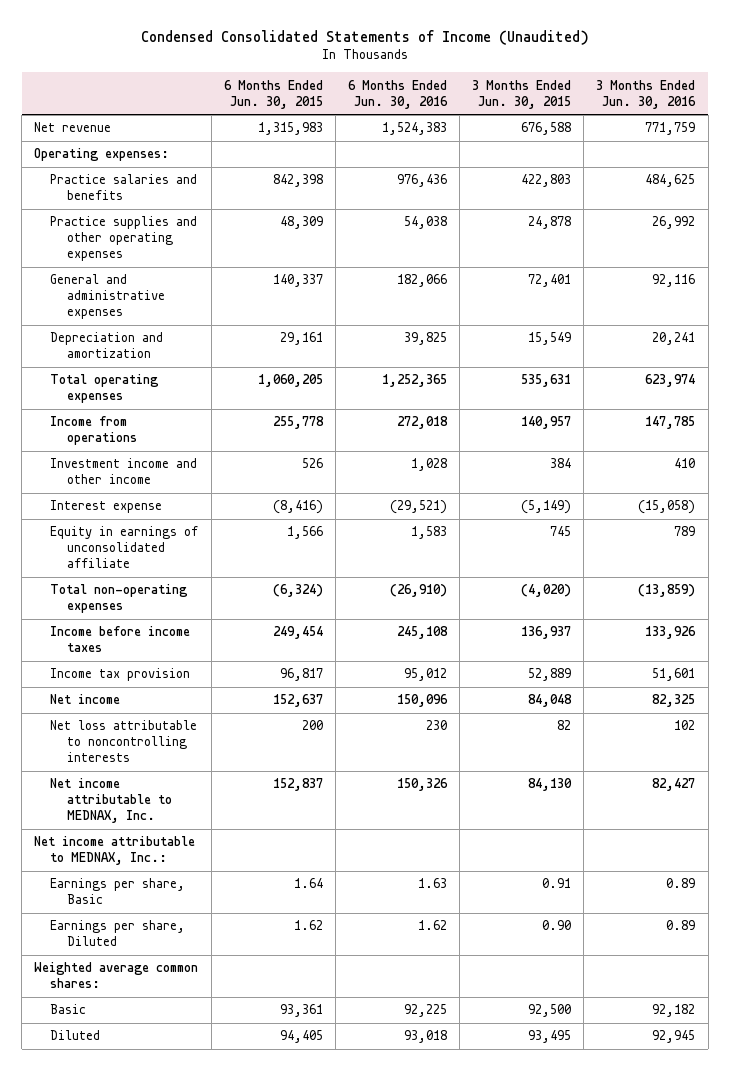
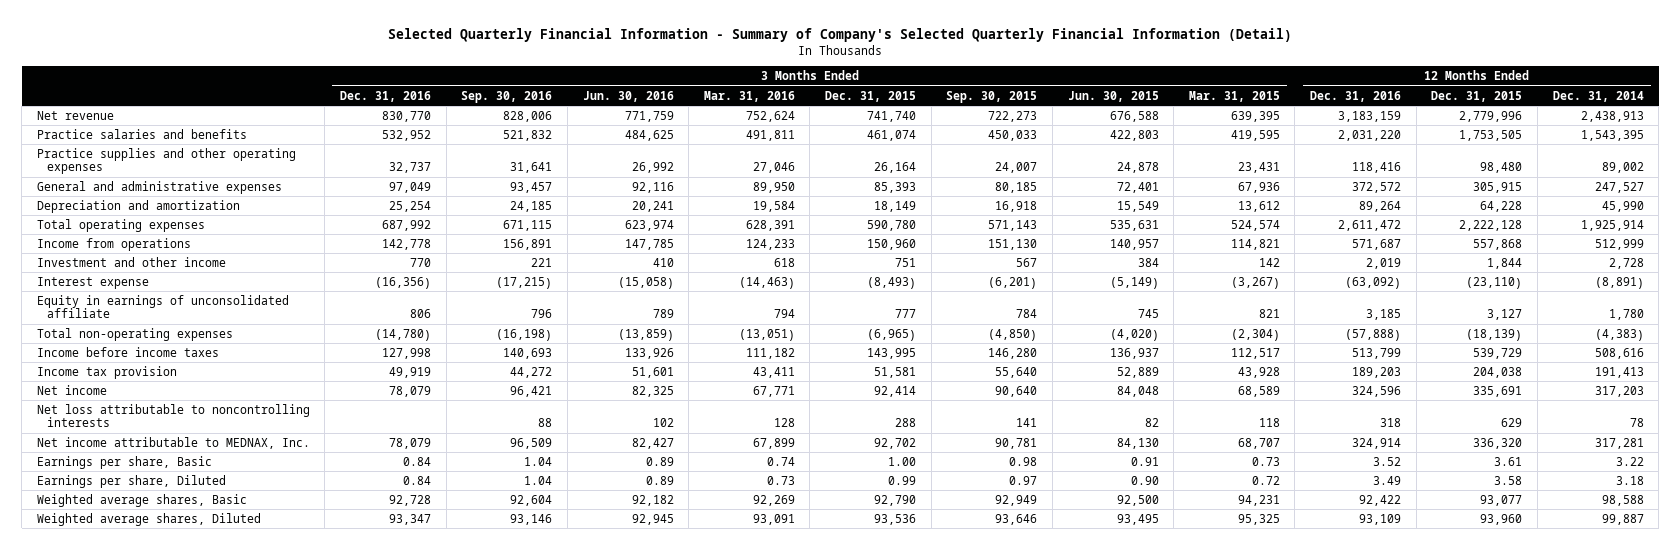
- Condensed Consolidated Statements of Income (Unaudited)
+ Selected Quarterly Financial Information - Summary of Company's Selected Quarterly Financial Information (Detail)
- | 6 Months Ended Jun. 30, 2015 | 6 Months Ended Jun. 30, 2016 | 3 Months Ended Jun. 30, 2015 | 3 Months Ended Jun. 30, 2016
+ | 3 Months Ended Dec. 31, 2016 | 3 Months Ended Sep. 30, 2016 | 3 Months Ended Jun. 30, 2016 | 3 Months Ended Mar. 31, 2016 | 3 Months Ended Dec. 31, 2015 | 3 Months Ended Sep. 30, 2015 | 3 Months Ended Jun. 30, 2015 | 3 Months Ended Mar. 31, 2015 | 12 Months Ended Dec. 31, 2016 | 12 Months Ended Dec. 31, 2015 | 12 Months Ended Dec. 31, 2014
- Operating expenses:
- Investment income and other income | 526 | 1,028 | 384 | 410
+ Investment and other income | 770 | 221 | 410 | 618 | 751 | 567 | 384 | 142 | 2,019 | 1,844 | 2,728
- Net income attributable to MEDNAX, Inc.:
- Weighted average common shares:
- Basic | 93,361 | 92,225 | 92,500 | 92,182
- Diluted | 94,405 | 93,018 | 93,495 | 92,945
+ Weighted average shares, Basic | 92,728 | 92,604 | 92,182 | 92,269 | 92,790 | 92,949 | 92,500 | 94,231 | 92,422 | 93,077 | 98,588
+ Weighted average shares, Diluted | 93,347 | 93,146 | 92,945 | 93,091 | 93,536 | 93,646 | 93,495 | 95,325 | 93,109 | 93,960 | 99,887

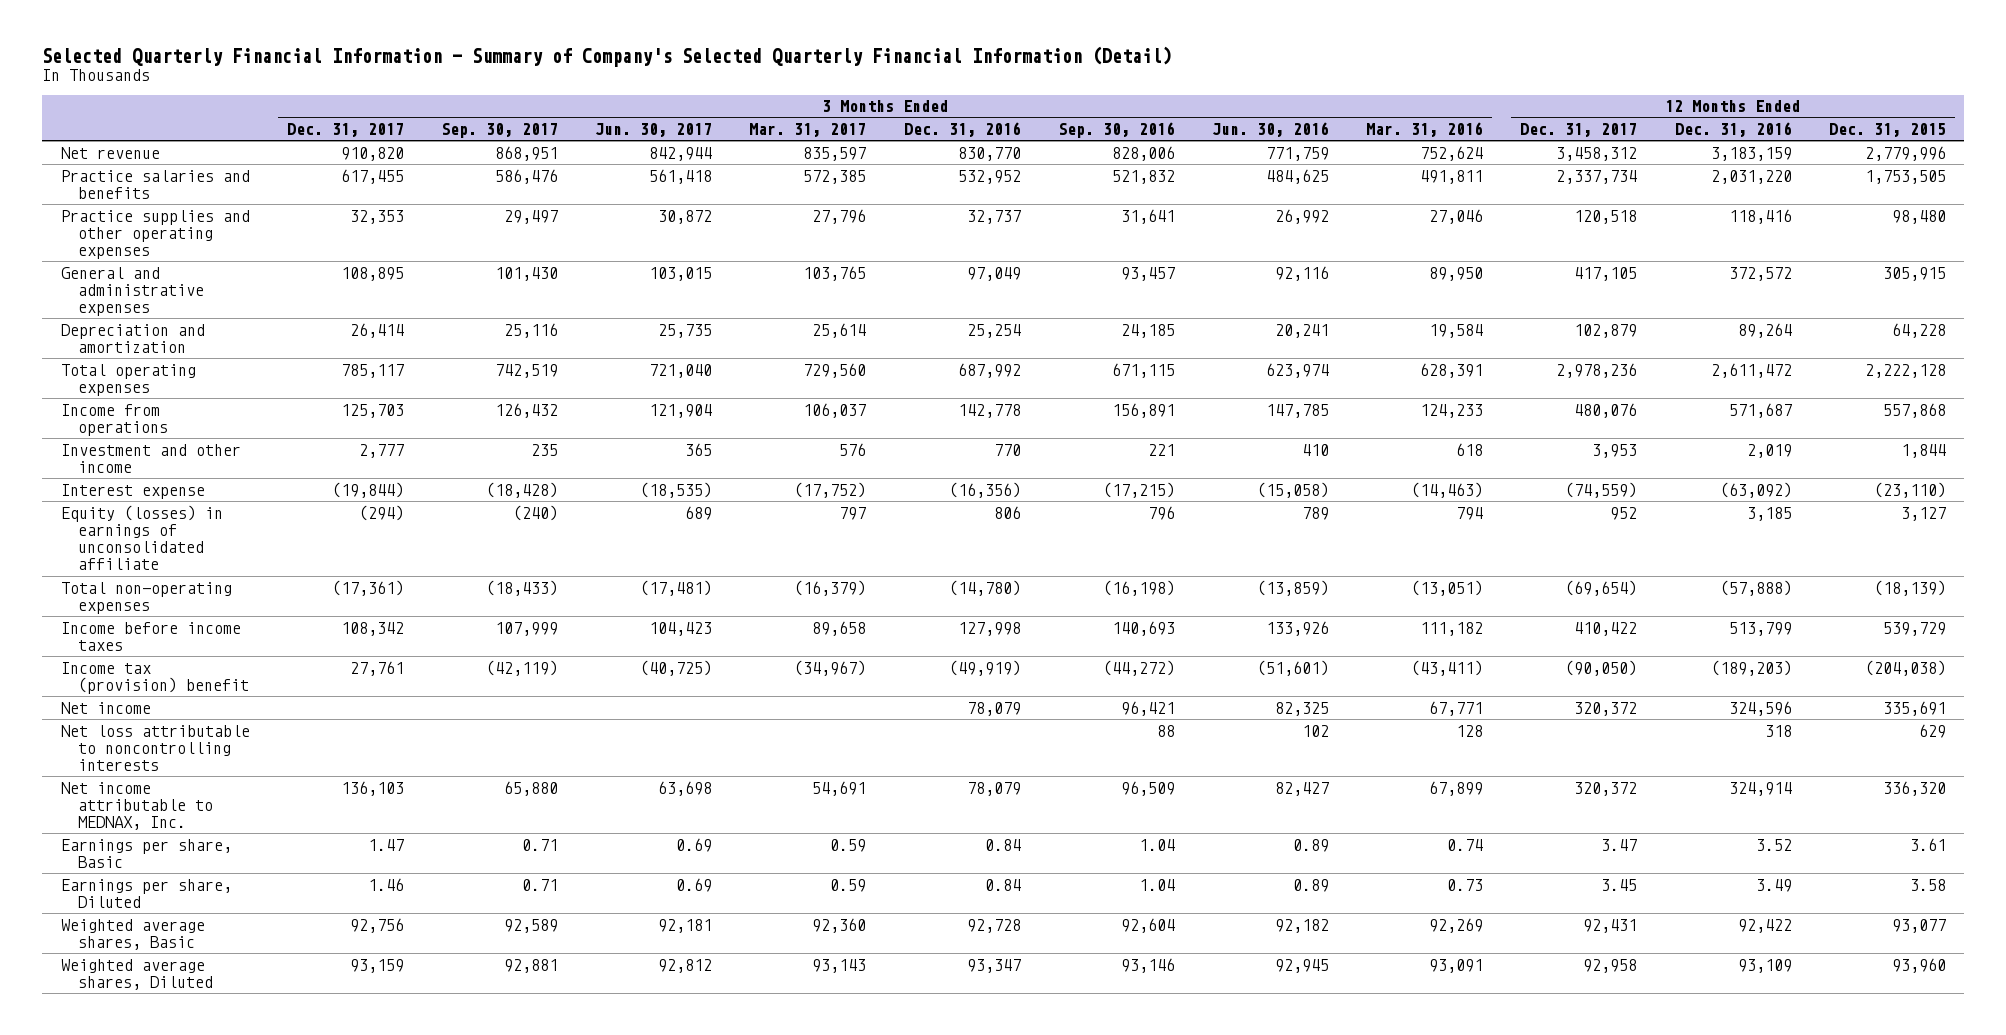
- | 3 Months Ended Dec. 31, 2016 | 3 Months Ended Sep. 30, 2016 | 3 Months Ended Jun. 30, 2016 | 3 Months Ended Mar. 31, 2016 | 3 Months Ended Dec. 31, 2015 | 3 Months Ended Sep. 30, 2015 | 3 Months Ended Jun. 30, 2015 | 3 Months Ended Mar. 31, 2015 | 12 Months Ended Dec. 31, 2016 | 12 Months Ended Dec. 31, 2015 | 12 Months Ended Dec. 31, 2014
+ | 3 Months Ended Dec. 31, 2017 | 3 Months Ended Sep. 30, 2017 | 3 Months Ended Jun. 30, 2017 | 3 Months Ended Mar. 31, 2017 | 3 Months Ended Dec. 31, 2016 | 3 Months Ended Sep. 30, 2016 | 3 Months Ended Jun. 30, 2016 | 3 Months Ended Mar. 31, 2016 | 12 Months Ended Dec. 31, 2017 | 12 Months Ended Dec. 31, 2016 | 12 Months Ended Dec. 31, 2015
- Equity in earnings of unconsolidated affiliate | 806 | 796 | 789 | 794 | 777 | 784 | 745 | 821 | 3,185 | 3,127 | 1,780
+ Equity (losses) in earnings of unconsolidated affiliate | (294) | (240) | 689 | 797 | 806 | 796 | 789 | 794 | 952 | 3,185 | 3,127
- Income tax provision | 49,919 | 44,272 | 51,601 | 43,411 | 51,581 | 55,640 | 52,889 | 43,928 | 189,203 | 204,038 | 191,413
+ Income tax (provision) benefit | 27,761 | (42,119) | (40,725) | (34,967) | (49,919) | (44,272) | (51,601) | (43,411) | (90,050) | (189,203) | (204,038)

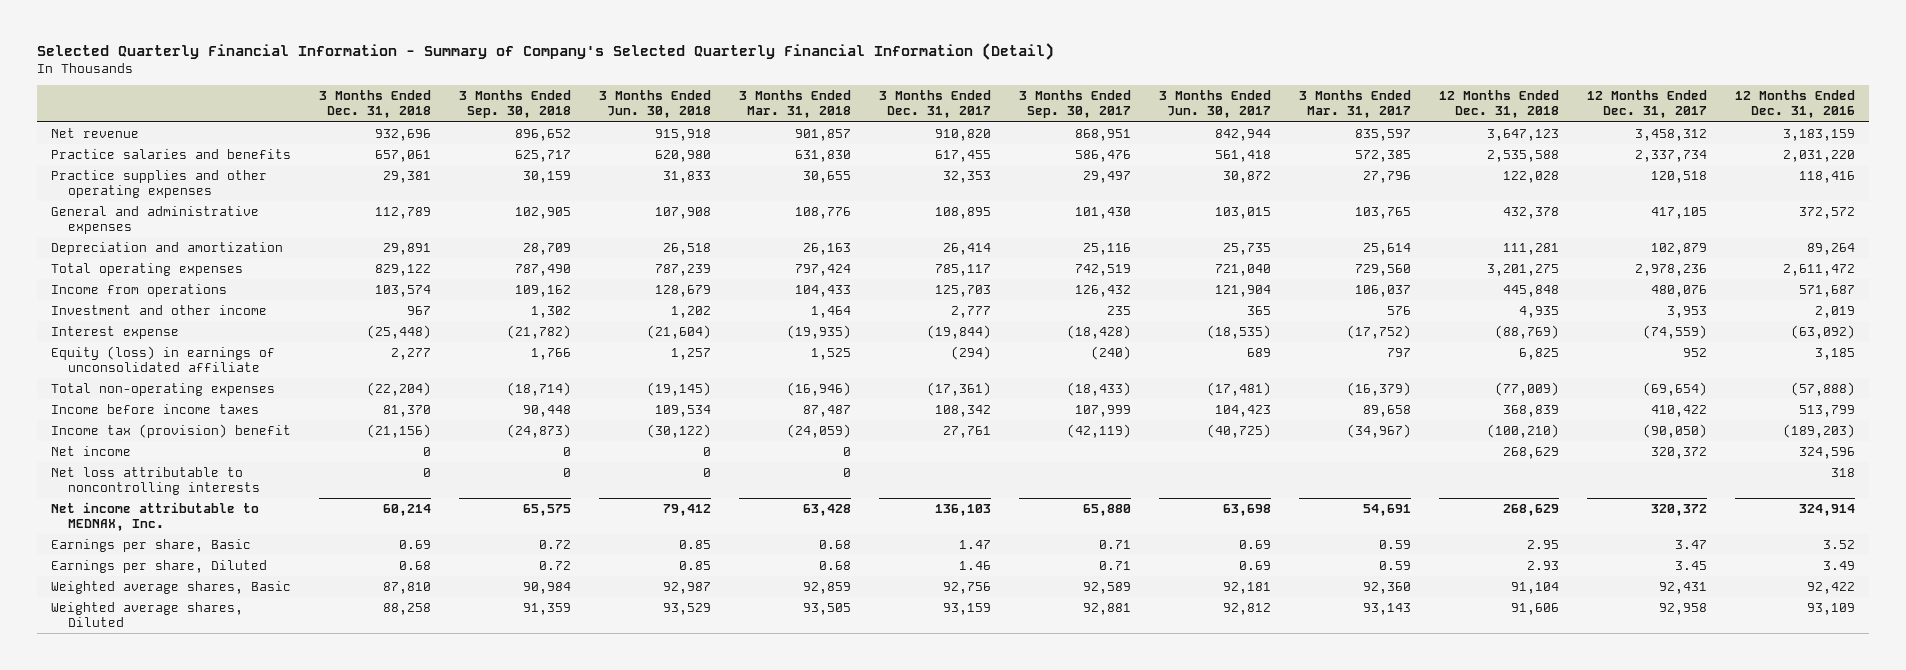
- | 3 Months Ended Dec. 31, 2017 | 3 Months Ended Sep. 30, 2017 | 3 Months Ended Jun. 30, 2017 | 3 Months Ended Mar. 31, 2017 | 3 Months Ended Dec. 31, 2016 | 3 Months Ended Sep. 30, 2016 | 3 Months Ended Jun. 30, 2016 | 3 Months Ended Mar. 31, 2016 | 12 Months Ended Dec. 31, 2017 | 12 Months Ended Dec. 31, 2016 | 12 Months Ended Dec. 31, 2015
+ | 3 Months Ended Dec. 31, 2018 | 3 Months Ended Sep. 30, 2018 | 3 Months Ended Jun. 30, 2018 | 3 Months Ended Mar. 31, 2018 | 3 Months Ended Dec. 31, 2017 | 3 Months Ended Sep. 30, 2017 | 3 Months Ended Jun. 30, 2017 | 3 Months Ended Mar. 31, 2017 | 12 Months Ended Dec. 31, 2018 | 12 Months Ended Dec. 31, 2017 | 12 Months Ended Dec. 31, 2016
- Equity (losses) in earnings of unconsolidated affiliate | (294) | (240) | 689 | 797 | 806 | 796 | 789 | 794 | 952 | 3,185 | 3,127
+ Equity (loss) in earnings of unconsolidated affiliate | 2,277 | 1,766 | 1,257 | 1,525 | (294) | (240) | 689 | 797 | 6,825 | 952 | 3,185

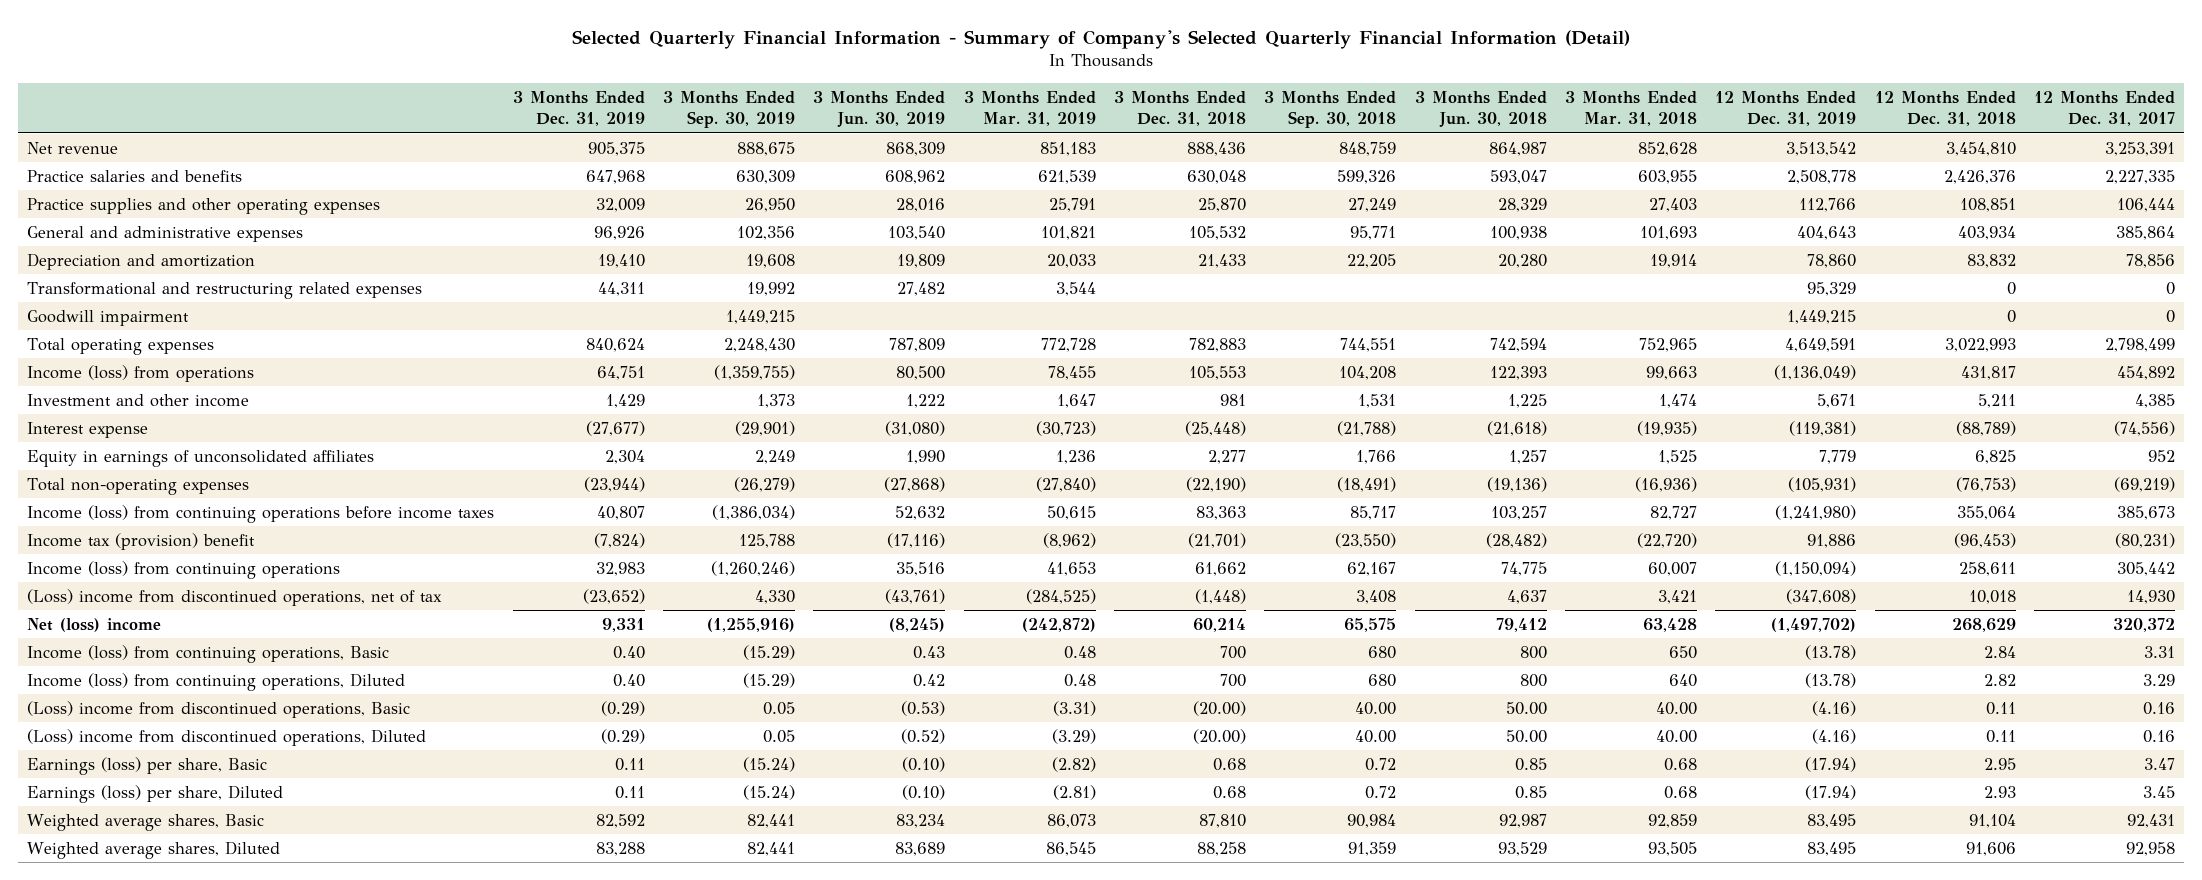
- | 3 Months Ended Dec. 31, 2018 | 3 Months Ended Sep. 30, 2018 | 3 Months Ended Jun. 30, 2018 | 3 Months Ended Mar. 31, 2018 | 3 Months Ended Dec. 31, 2017 | 3 Months Ended Sep. 30, 2017 | 3 Months Ended Jun. 30, 2017 | 3 Months Ended Mar. 31, 2017 | 12 Months Ended Dec. 31, 2018 | 12 Months Ended Dec. 31, 2017 | 12 Months Ended Dec. 31, 2016
+ | 3 Months Ended Dec. 31, 2019 | 3 Months Ended Sep. 30, 2019 | 3 Months Ended Jun. 30, 2019 | 3 Months Ended Mar. 31, 2019 | 3 Months Ended Dec. 31, 2018 | 3 Months Ended Sep. 30, 2018 | 3 Months Ended Jun. 30, 2018 | 3 Months Ended Mar. 31, 2018 | 12 Months Ended Dec. 31, 2019 | 12 Months Ended Dec. 31, 2018 | 12 Months Ended Dec. 31, 2017
- Net revenue | 932,696 | 896,652 | 915,918 | 901,857 | 910,820 | 868,951 | 842,944 | 835,597 | 3,647,123 | 3,458,312 | 3,183,159
- Practice salaries and benefits | 657,061 | 625,717 | 620,980 | 631,830 | 617,455 | 586,476 | 561,418 | 572,385 | 2,535,588 | 2,337,734 | 2,031,220
- Practice supplies and other operating expenses | 29,381 | 30,159 | 31,833 | 30,655 | 32,353 | 29,497 | 30,872 | 27,796 | 122,028 | 120,518 | 118,416
- General and administrative expenses | 112,789 | 102,905 | 107,908 | 108,776 | 108,895 | 101,430 | 103,015 | 103,765 | 432,378 | 417,105 | 372,572
- Depreciation and amortization | 29,891 | 28,709 | 26,518 | 26,163 | 26,414 | 25,116 | 25,735 | 25,614 | 111,281 | 102,879 | 89,264
- Total operating expenses | 829,122 | 787,490 | 787,239 | 797,424 | 785,117 | 742,519 | 721,040 | 729,560 | 3,201,275 | 2,978,236 | 2,611,472
- Income from operations | 103,574 | 109,162 | 128,679 | 104,433 | 125,703 | 126,432 | 121,904 | 106,037 | 445,848 | 480,076 | 571,687
- Investment and other income | 967 | 1,302 | 1,202 | 1,464 | 2,777 | 235 | 365 | 576 | 4,935 | 3,953 | 2,019
- Interest expense | (25,448) | (21,782) | (21,604) | (19,935) | (19,844) | (18,428) | (18,535) | (17,752) | (88,769) | (74,559) | (63,092)
- Equity (loss) in earnings of unconsolidated affiliate | 2,277 | 1,766 | 1,257 | 1,525 | (294) | (240) | 689 | 797 | 6,825 | 952 | 3,185
- Total non-operating expenses | (22,204) | (18,714) | (19,145) | (16,946) | (17,361) | (18,433) | (17,481) | (16,379) | (77,009) | (69,654) | (57,888)
- Income before income taxes | 81,370 | 90,448 | 109,534 | 87,487 | 108,342 | 107,999 | 104,423 | 89,658 | 368,839 | 410,422 | 513,799
- Income tax (provision) benefit | (21,156) | (24,873) | (30,122) | (24,059) | 27,761 | (42,119) | (40,725) | (34,967) | (100,210) | (90,050) | (189,203)
- Net income | 0 | 0 | 0 | 0 | | | | | 268,629 | 320,372 | 324,596
- Net loss attributable to noncontrolling interests | 0 | 0 | 0 | 0 | | | | | | | 318
- Net income attributable to MEDNAX, Inc. | 60,214 | 65,575 | 79,412 | 63,428 | 136,103 | 65,880 | 63,698 | 54,691 | 268,629 | 320,372 | 324,914
- Earnings per share, Basic | 0.69 | 0.72 | 0.85 | 0.68 | 1.47 | 0.71 | 0.69 | 0.59 | 2.95 | 3.47 | 3.52
- Earnings per share, Diluted | 0.68 | 0.72 | 0.85 | 0.68 | 1.46 | 0.71 | 0.69 | 0.59 | 2.93 | 3.45 | 3.49
+ Net revenue | 905,375 | 888,675 | 868,309 | 851,183 | 888,436 | 848,759 | 864,987 | 852,628 | 3,513,542 | 3,454,810 | 3,253,391
+ Practice salaries and benefits | 647,968 | 630,309 | 608,962 | 621,539 | 630,048 | 599,326 | 593,047 | 603,955 | 2,508,778 | 2,426,376 | 2,227,335
+ Practice supplies and other operating expenses | 32,009 | 26,950 | 28,016 | 25,791 | 25,870 | 27,249 | 28,329 | 27,403 | 112,766 | 108,851 | 106,444
+ General and administrative expenses | 96,926 | 102,356 | 103,540 | 101,821 | 105,532 | 95,771 | 100,938 | 101,693 | 404,643 | 403,934 | 385,864
+ Depreciation and amortization | 19,410 | 19,608 | 19,809 | 20,033 | 21,433 | 22,205 | 20,280 | 19,914 | 78,860 | 83,832 | 78,856
+ Transformational and restructuring related expenses | 44,311 | 19,992 | 27,482 | 3,544 | | | | | 95,329 | 0 | 0
+ Goodwill impairment | | 1,449,215 | | | | | | | 1,449,215 | 0 | 0
+ Total operating expenses | 840,624 | 2,248,430 | 787,809 | 772,728 | 782,883 | 744,551 | 742,594 | 752,965 | 4,649,591 | 3,022,993 | 2,798,499
+ Income (loss) from operations | 64,751 | (1,359,755) | 80,500 | 78,455 | 105,553 | 104,208 | 122,393 | 99,663 | (1,136,049) | 431,817 | 454,892
+ Investment and other income | 1,429 | 1,373 | 1,222 | 1,647 | 981 | 1,531 | 1,225 | 1,474 | 5,671 | 5,211 | 4,385
+ Interest expense | (27,677) | (29,901) | (31,080) | (30,723) | (25,448) | (21,788) | (21,618) | (19,935) | (119,381) | (88,789) | (74,556)
+ Equity in earnings of unconsolidated affiliates | 2,304 | 2,249 | 1,990 | 1,236 | 2,277 | 1,766 | 1,257 | 1,525 | 7,779 | 6,825 | 952
+ Total non-operating expenses | (23,944) | (26,279) | (27,868) | (27,840) | (22,190) | (18,491) | (19,136) | (16,936) | (105,931) | (76,753) | (69,219)
+ Income (loss) from continuing operations before income taxes | 40,807 | (1,386,034) | 52,632 | 50,615 | 83,363 | 85,717 | 103,257 | 82,727 | (1,241,980) | 355,064 | 385,673
+ Income tax (provision) benefit | (7,824) | 125,788 | (17,116) | (8,962) | (21,701) | (23,550) | (28,482) | (22,720) | 91,886 | (96,453) | (80,231)
+ Income (loss) from continuing operations | 32,983 | (1,260,246) | 35,516 | 41,653 | 61,662 | 62,167 | 74,775 | 60,007 | (1,150,094) | 258,611 | 305,442
+ (Loss) income from discontinued operations, net of tax | (23,652) | 4,330 | (43,761) | (284,525) | (1,448) | 3,408 | 4,637 | 3,421 | (347,608) | 10,018 | 14,930
+ Net (loss) income | 9,331 | (1,255,916) | (8,245) | (242,872) | 60,214 | 65,575 | 79,412 | 63,428 | (1,497,702) | 268,629 | 320,372
+ Income (loss) from continuing operations, Basic | 0.40 | (15.29) | 0.43 | 0.48 | 700 | 680 | 800 | 650 | (13.78) | 2.84 | 3.31
+ Income (loss) from continuing operations, Diluted | 0.40 | (15.29) | 0.42 | 0.48 | 700 | 680 | 800 | 640 | (13.78) | 2.82 | 3.29
+ (Loss) income from discontinued operations, Basic | (0.29) | 0.05 | (0.53) | (3.31) | (20.00) | 40.00 | 50.00 | 40.00 | (4.16) | 0.11 | 0.16
+ (Loss) income from discontinued operations, Diluted | (0.29) | 0.05 | (0.52) | (3.29) | (20.00) | 40.00 | 50.00 | 40.00 | (4.16) | 0.11 | 0.16
+ Earnings (loss) per share, Basic | 0.11 | (15.24) | (0.10) | (2.82) | 0.68 | 0.72 | 0.85 | 0.68 | (17.94) | 2.95 | 3.47
+ Earnings (loss) per share, Diluted | 0.11 | (15.24) | (0.10) | (2.81) | 0.68 | 0.72 | 0.85 | 0.68 | (17.94) | 2.93 | 3.45

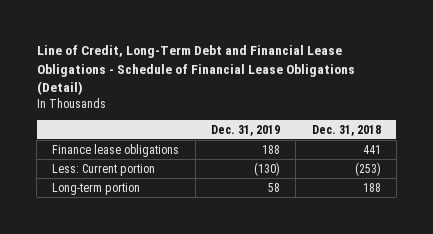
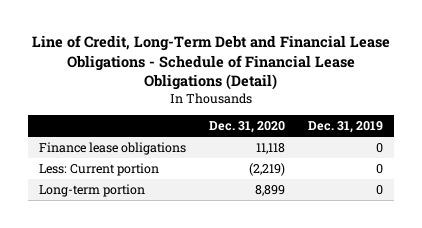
- | Dec. 31, 2019 | Dec. 31, 2018
+ | Dec. 31, 2020 | Dec. 31, 2019
- Finance lease obligations | 188 | 441
- Less: Current portion | (130) | (253)
- Long-term portion | 58 | 188
+ Finance lease obligations | 11,118 | 0
+ Less: Current portion | (2,219) | 0
+ Long-term portion | 8,899 | 0

